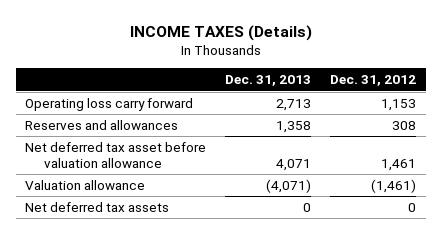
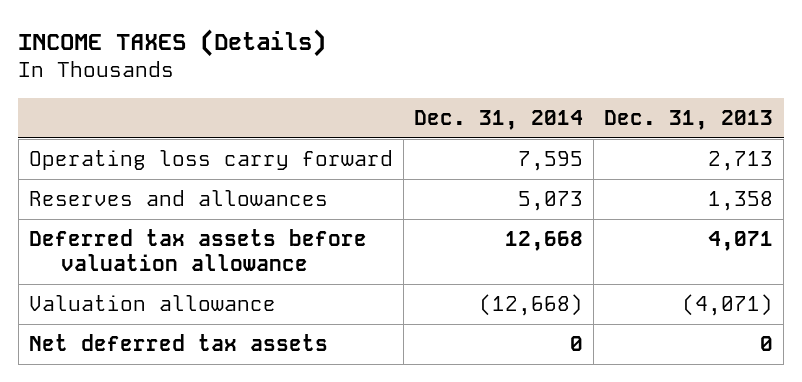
- | Dec. 31, 2013 | Dec. 31, 2012
+ | Dec. 31, 2014 | Dec. 31, 2013
- Net deferred tax asset before valuation allowance | 4,071 | 1,461
+ Deferred tax assets before valuation allowance | 12,668 | 4,071

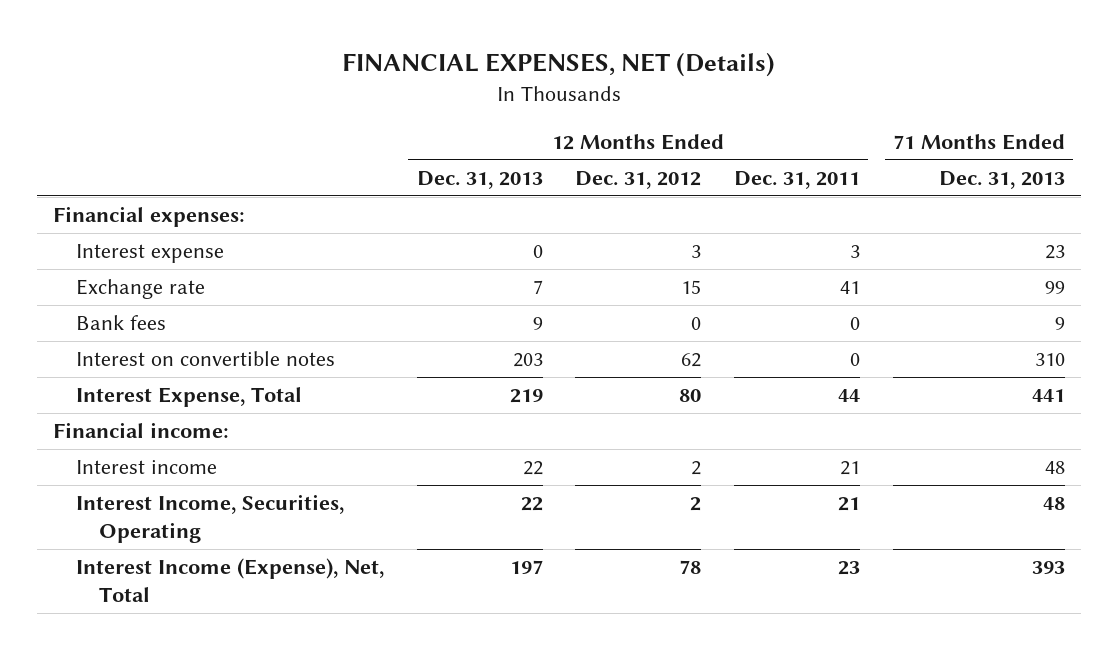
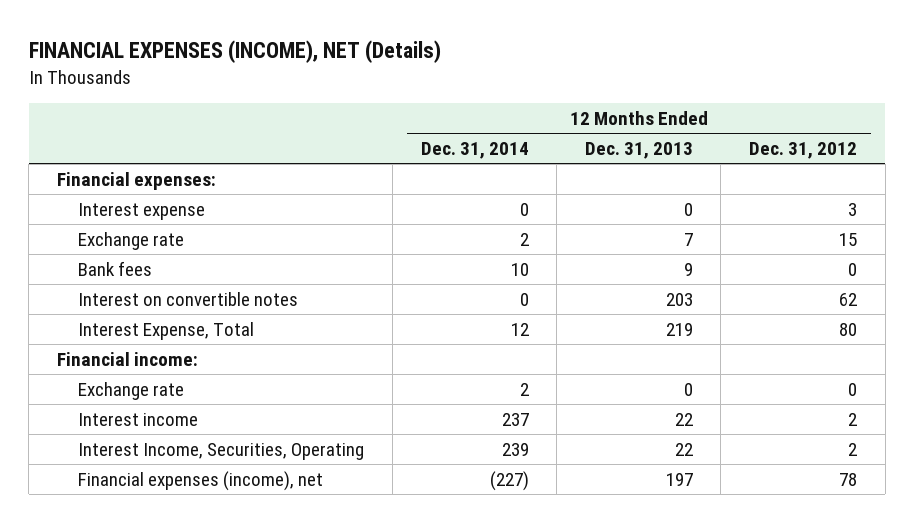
- FINANCIAL EXPENSES, NET (Details)
+ FINANCIAL EXPENSES (INCOME), NET (Details)
- | 12 Months Ended Dec. 31, 2013 | 12 Months Ended Dec. 31, 2012 | 12 Months Ended Dec. 31, 2011 | 71 Months Ended Dec. 31, 2013
+ | 12 Months Ended Dec. 31, 2014 | 12 Months Ended Dec. 31, 2013 | 12 Months Ended Dec. 31, 2012
+ Exchange rate | 2 | 0 | 0
- Interest Income (Expense), Net, Total | 197 | 78 | 23 | 393
+ Financial expenses (income), net | (227) | 197 | 78

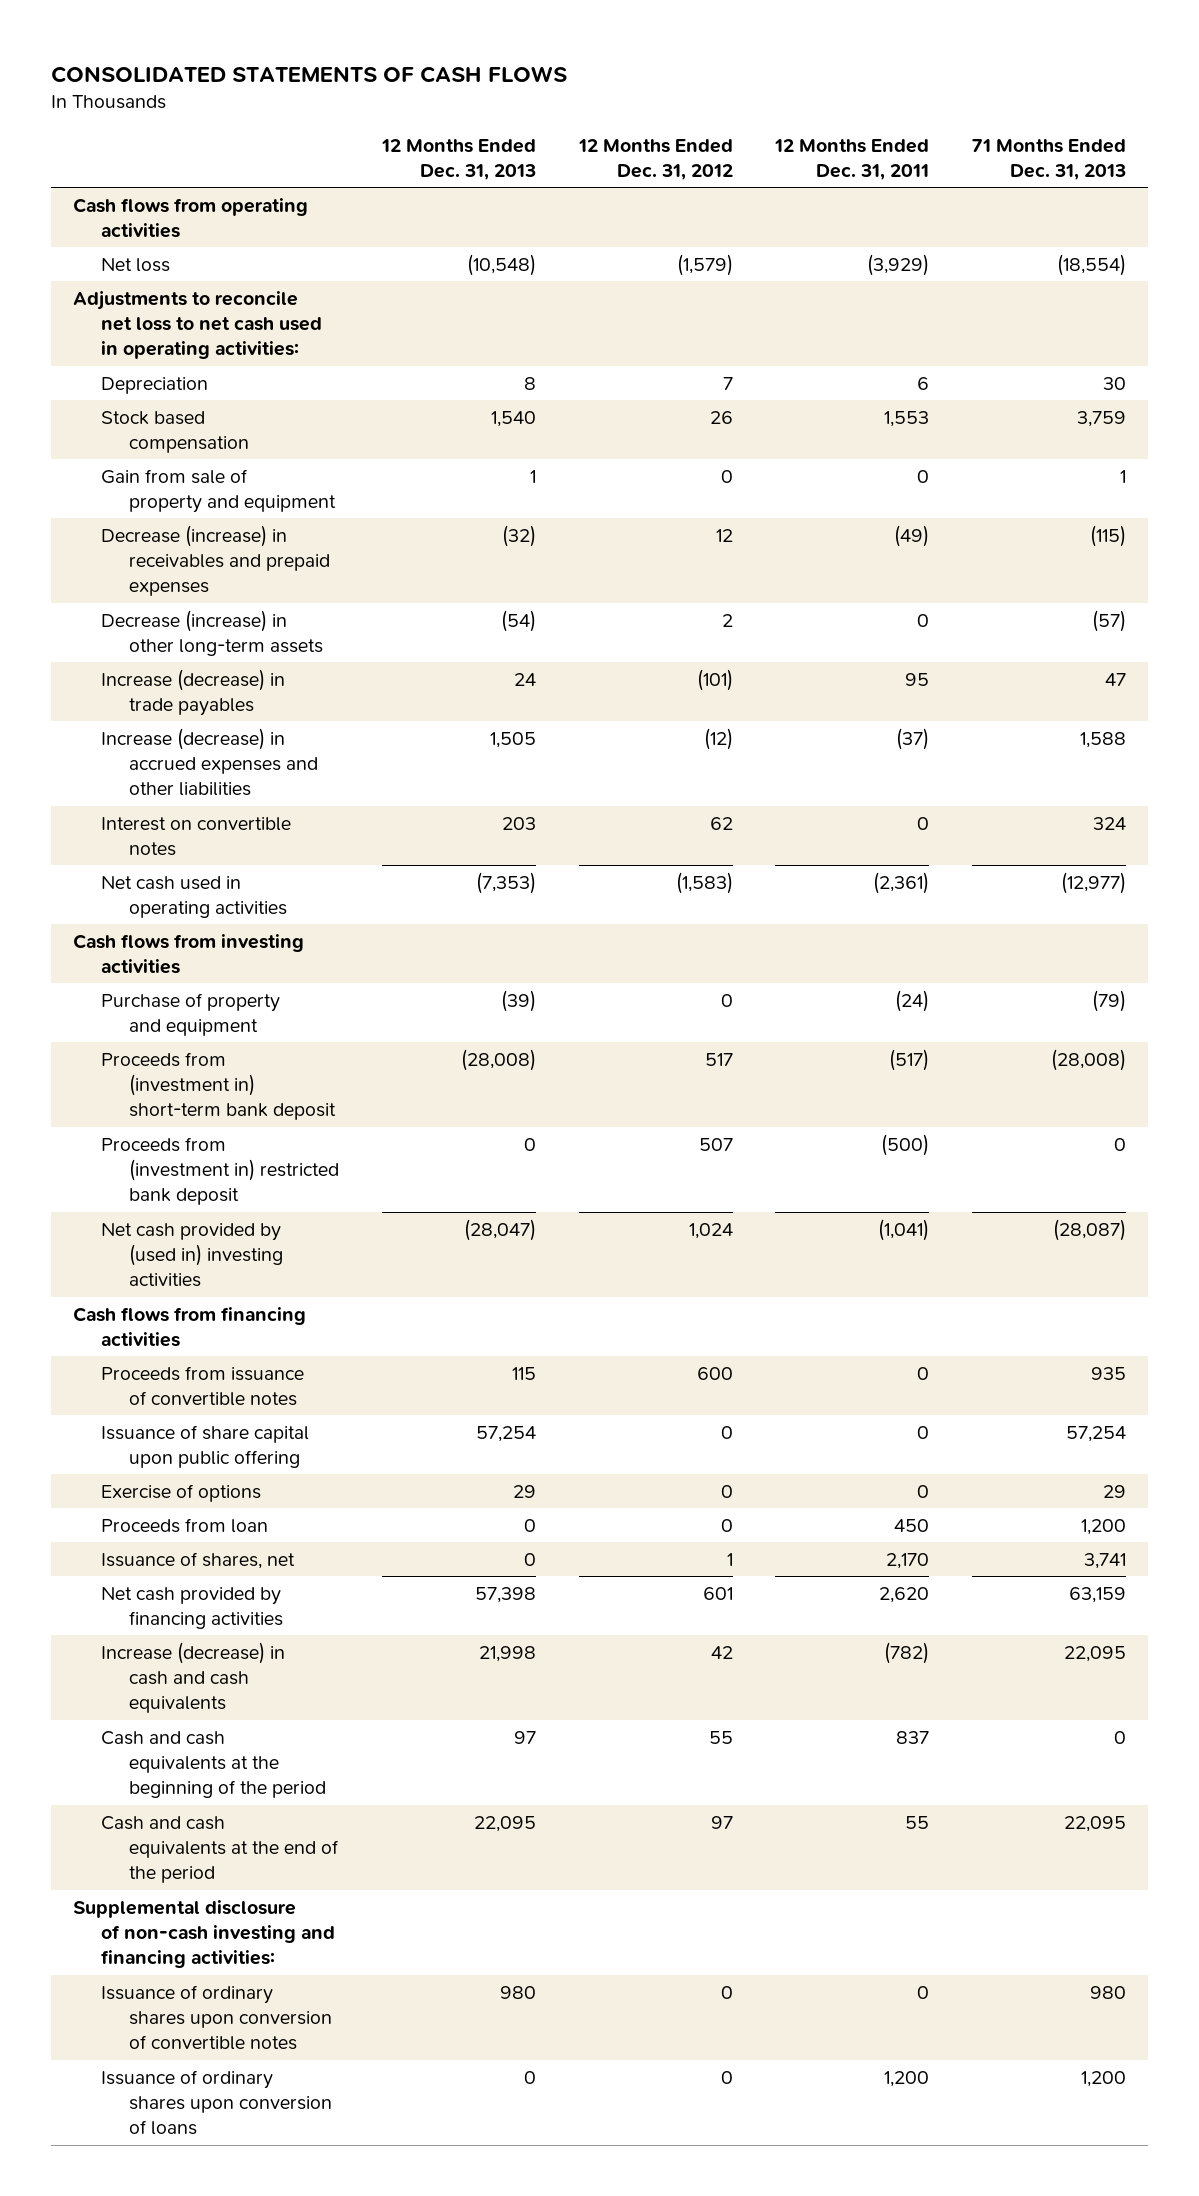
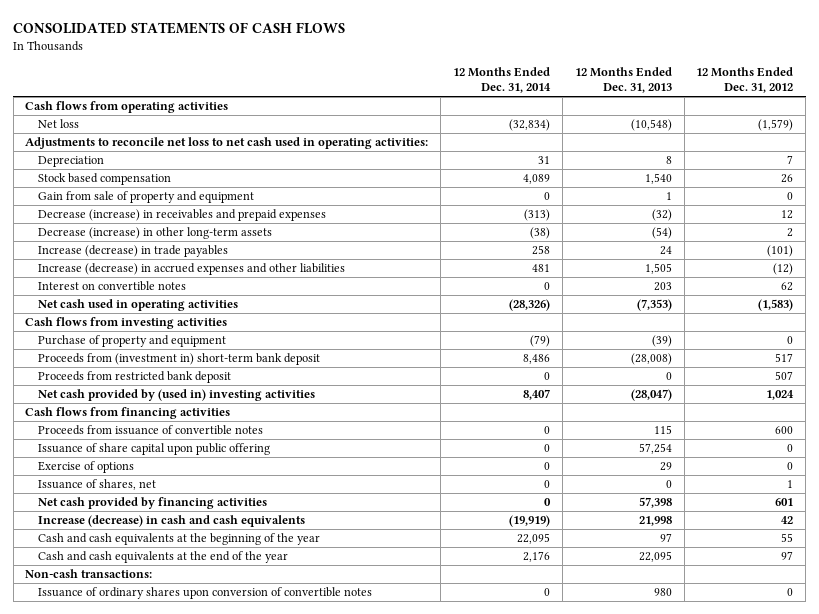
- | 12 Months Ended Dec. 31, 2013 | 12 Months Ended Dec. 31, 2012 | 12 Months Ended Dec. 31, 2011 | 71 Months Ended Dec. 31, 2013
+ | 12 Months Ended Dec. 31, 2014 | 12 Months Ended Dec. 31, 2013 | 12 Months Ended Dec. 31, 2012
- Proceeds from (investment in) restricted bank deposit | 0 | 507 | (500) | 0
+ Proceeds from restricted bank deposit | 0 | 0 | 507
- Proceeds from loan | 0 | 0 | 450 | 1,200
- Cash and cash equivalents at the beginning of the period | 97 | 55 | 837 | 0
- Cash and cash equivalents at the end of the period | 22,095 | 97 | 55 | 22,095
- Supplemental disclosure of non-cash investing and financing activities:
+ Cash and cash equivalents at the beginning of the year | 22,095 | 97 | 55
+ Cash and cash equivalents at the end of the year | 2,176 | 22,095 | 97
+ Non-cash transactions:
- Issuance of ordinary shares upon conversion of loans | 0 | 0 | 1,200 | 1,200

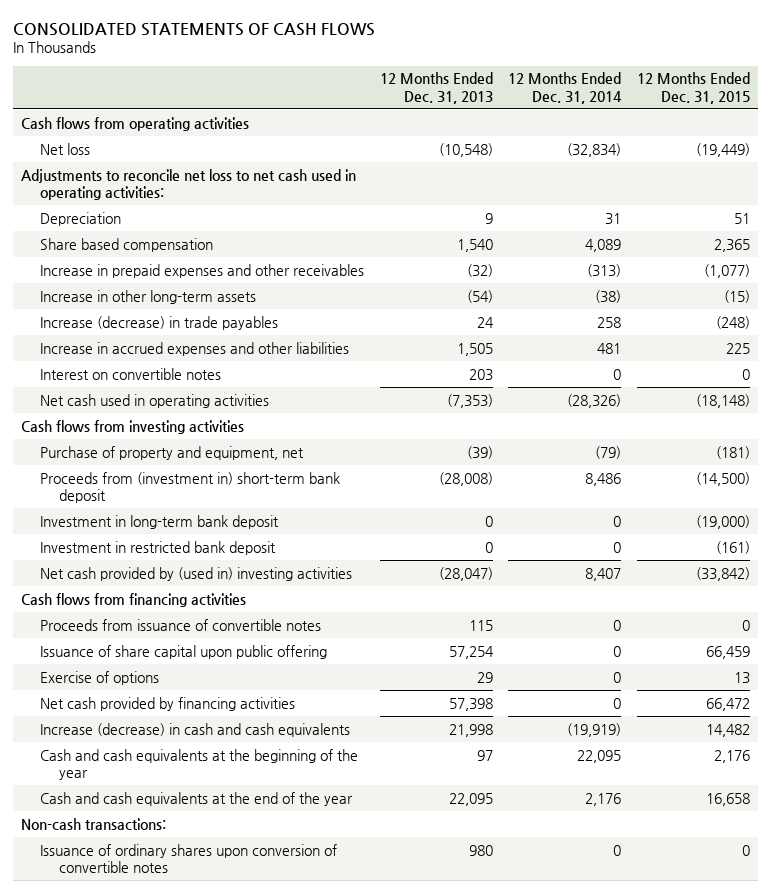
- | 12 Months Ended Dec. 31, 2014 | 12 Months Ended Dec. 31, 2013 | 12 Months Ended Dec. 31, 2012
+ | 12 Months Ended Dec. 31, 2013 | 12 Months Ended Dec. 31, 2014 | 12 Months Ended Dec. 31, 2015
- Depreciation | 31 | 8 | 7
- Stock based compensation | 4,089 | 1,540 | 26
- Gain from sale of property and equipment | 0 | 1 | 0
- Decrease (increase) in receivables and prepaid expenses | (313) | (32) | 12
- Decrease (increase) in other long-term assets | (38) | (54) | 2
+ Depreciation | 9 | 31 | 51
+ Share based compensation | 1,540 | 4,089 | 2,365
+ Increase in prepaid expenses and other receivables | (32) | (313) | (1,077)
+ Increase in other long-term assets | (54) | (38) | (15)
- Increase (decrease) in accrued expenses and other liabilities | 481 | 1,505 | (12)
+ Increase in accrued expenses and other liabilities | 1,505 | 481 | 225
- Purchase of property and equipment | (79) | (39) | 0
+ Purchase of property and equipment, net | (39) | (79) | (181)
- Proceeds from restricted bank deposit | 0 | 0 | 507
+ Investment in long-term bank deposit | 0 | 0 | (19,000)
+ Investment in restricted bank deposit | 0 | 0 | (161)
- Issuance of shares, net | 0 | 0 | 1

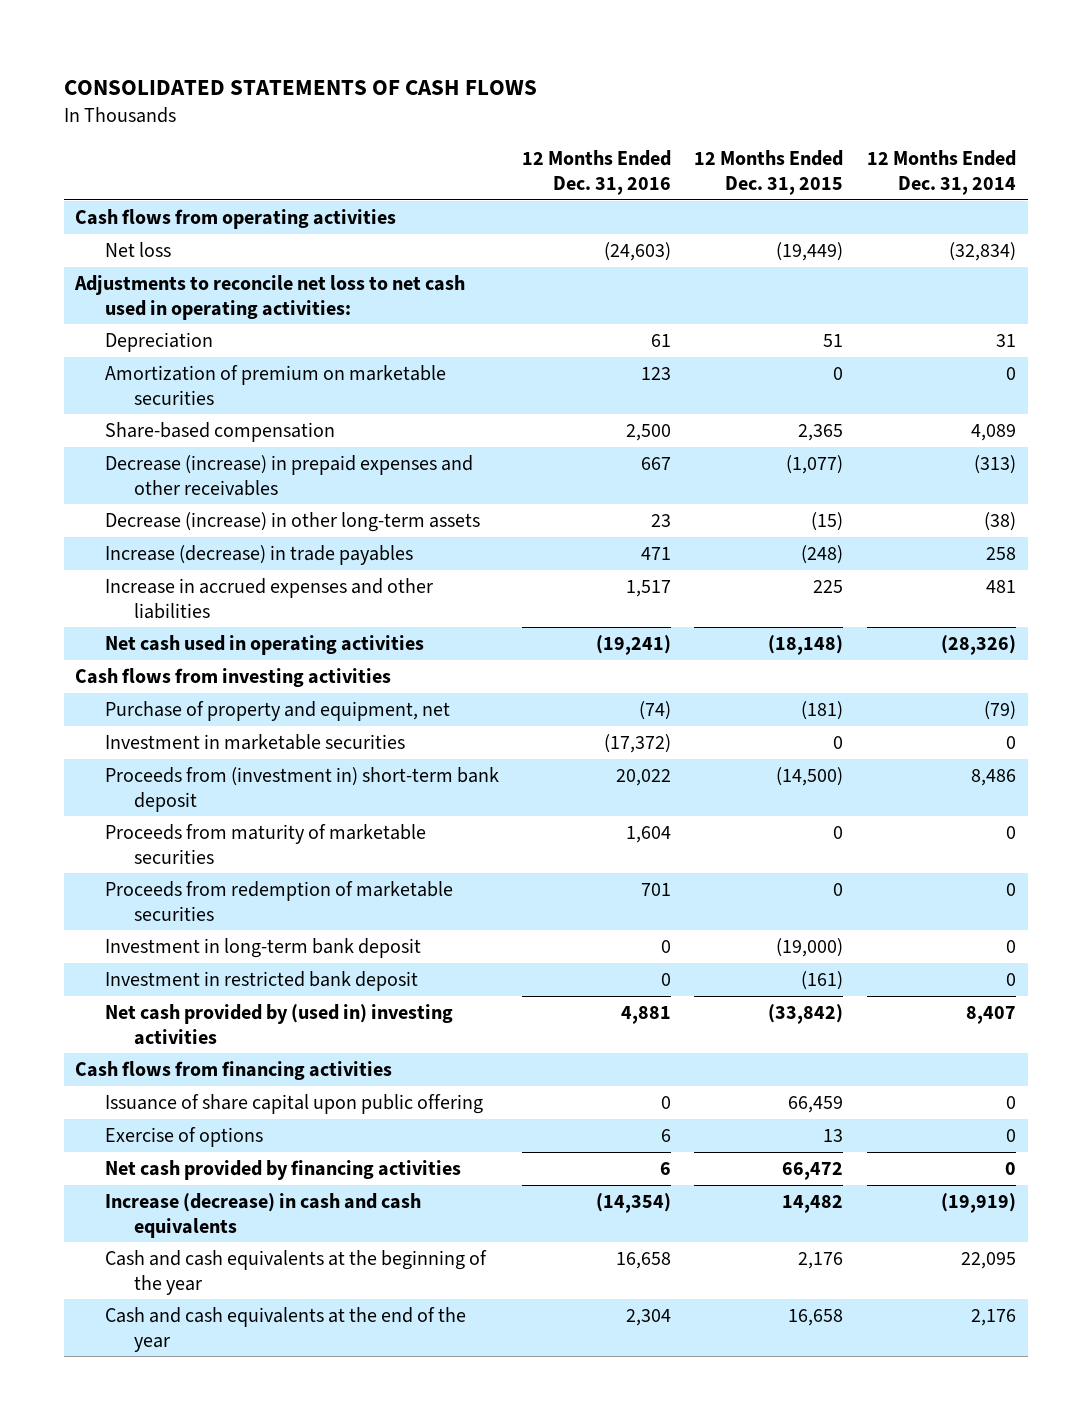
- | 12 Months Ended Dec. 31, 2013 | 12 Months Ended Dec. 31, 2014 | 12 Months Ended Dec. 31, 2015
+ | 12 Months Ended Dec. 31, 2016 | 12 Months Ended Dec. 31, 2015 | 12 Months Ended Dec. 31, 2014
- Share based compensation | 1,540 | 4,089 | 2,365
- Increase in prepaid expenses and other receivables | (32) | (313) | (1,077)
- Increase in other long-term assets | (54) | (38) | (15)
+ Amortization of premium on marketable securities | 123 | 0 | 0
+ Share-based compensation | 2,500 | 2,365 | 4,089
+ Decrease (increase) in prepaid expenses and other receivables | 667 | (1,077) | (313)
+ Decrease (increase) in other long-term assets | 23 | (15) | (38)
- Interest on convertible notes | 203 | 0 | 0
+ Investment in marketable securities | (17,372) | 0 | 0
+ Proceeds from maturity of marketable securities | 1,604 | 0 | 0
+ Proceeds from redemption of marketable securities | 701 | 0 | 0
- Proceeds from issuance of convertible notes | 115 | 0 | 0
- Non-cash transactions:
- Issuance of ordinary shares upon conversion of convertible notes | 980 | 0 | 0

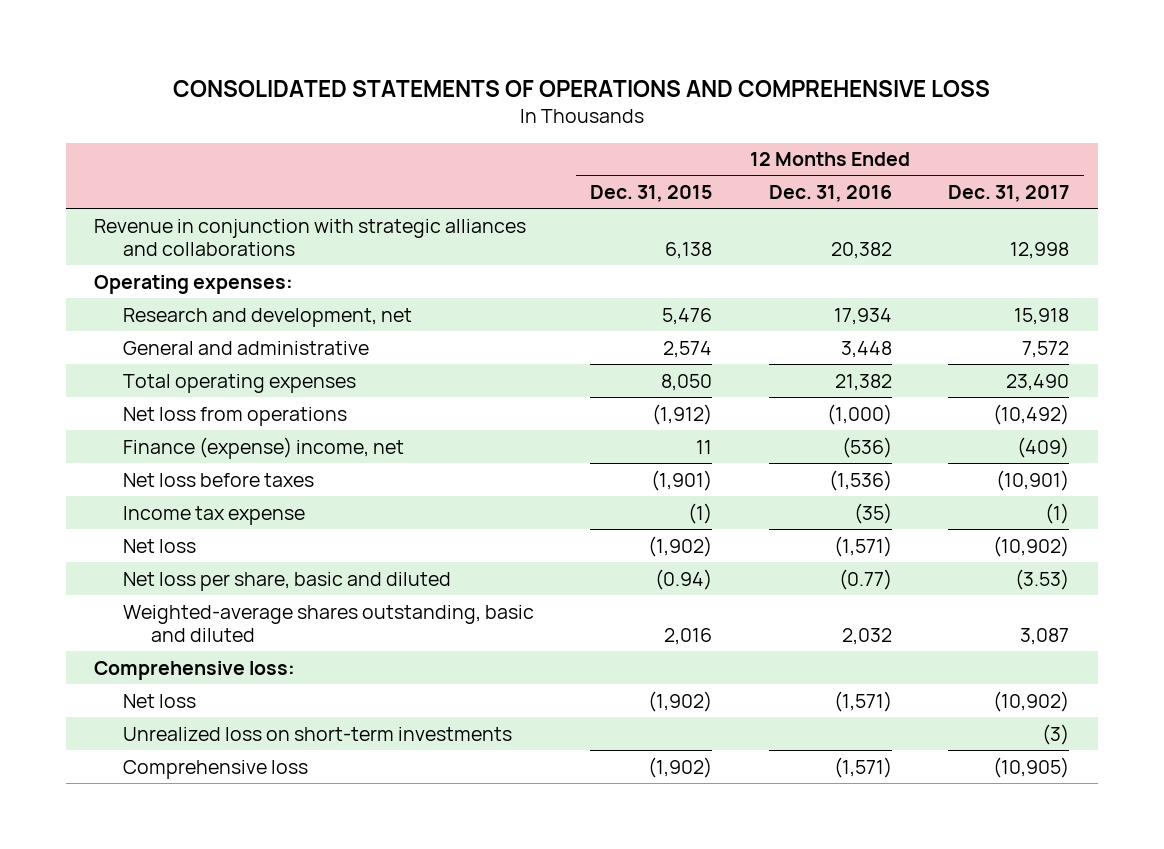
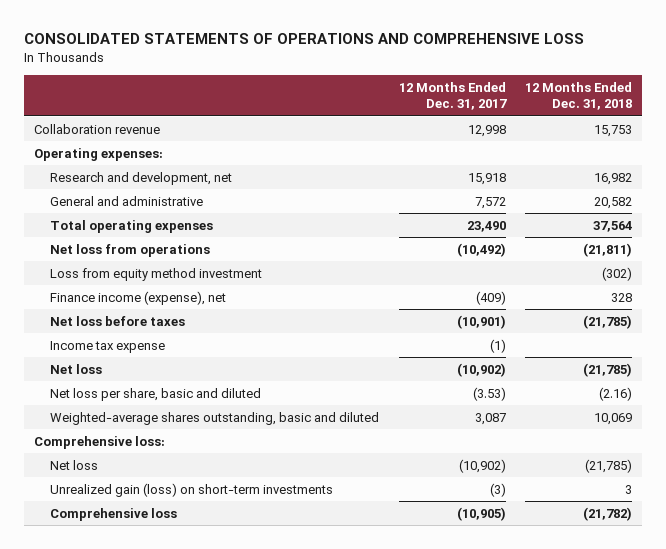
- | 12 Months Ended Dec. 31, 2015 | 12 Months Ended Dec. 31, 2016 | 12 Months Ended Dec. 31, 2017
+ | 12 Months Ended Dec. 31, 2017 | 12 Months Ended Dec. 31, 2018
- Revenue in conjunction with strategic alliances and collaborations | 6,138 | 20,382 | 12,998
+ Collaboration revenue | 12,998 | 15,753
- Finance (expense) income, net | 11 | (536) | (409)
+ Loss from equity method investment | | (302)
+ Finance income (expense), net | (409) | 328
- Unrealized loss on short-term investments | | | (3)
+ Unrealized gain (loss) on short-term investments | (3) | 3

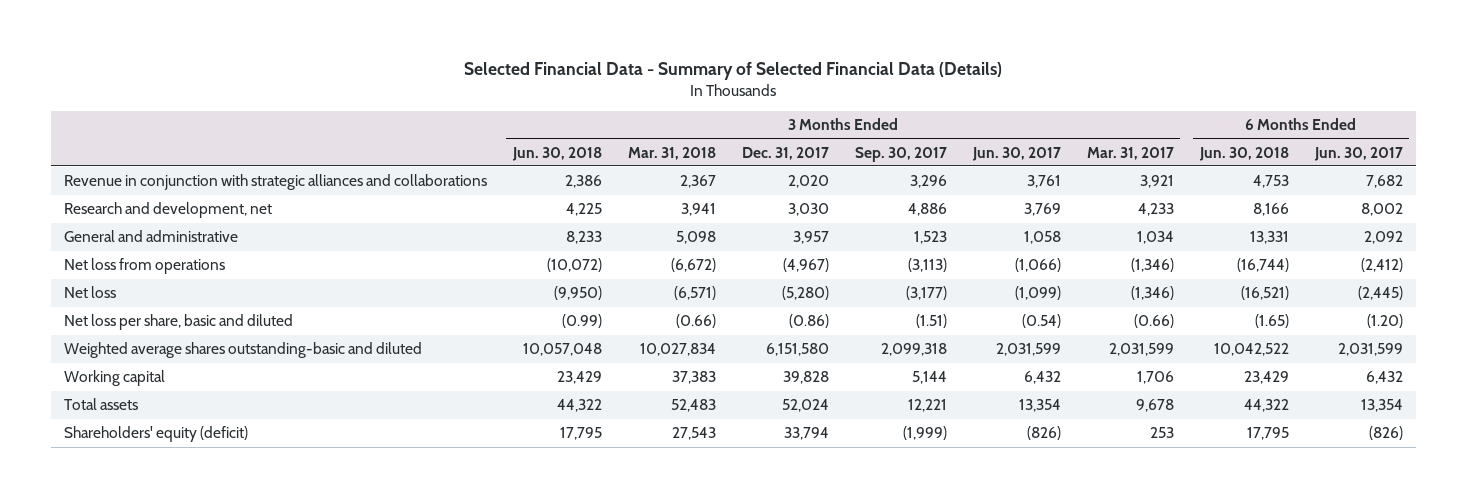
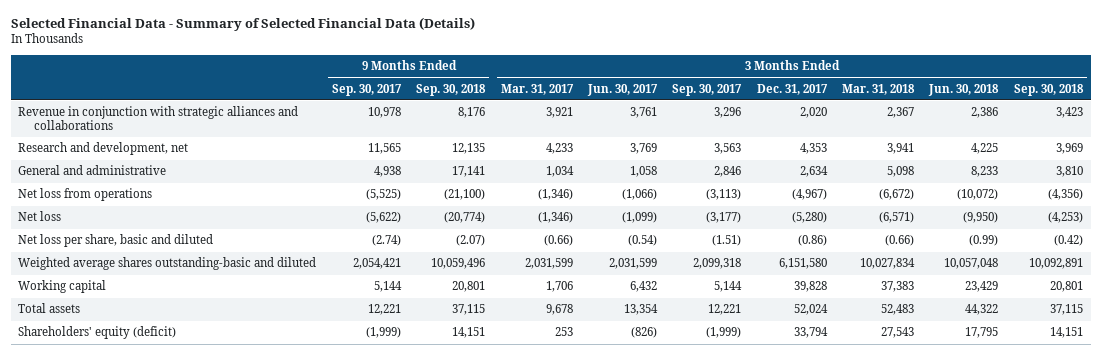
- | 3 Months Ended Jun. 30, 2018 | 3 Months Ended Mar. 31, 2018 | 3 Months Ended Dec. 31, 2017 | 3 Months Ended Sep. 30, 2017 | 3 Months Ended Jun. 30, 2017 | 3 Months Ended Mar. 31, 2017 | 6 Months Ended Jun. 30, 2018 | 6 Months Ended Jun. 30, 2017
+ | 9 Months Ended Sep. 30, 2017 | 9 Months Ended Sep. 30, 2018 | 3 Months Ended Mar. 31, 2017 | 3 Months Ended Jun. 30, 2017 | 3 Months Ended Sep. 30, 2017 | 3 Months Ended Dec. 31, 2017 | 3 Months Ended Mar. 31, 2018 | 3 Months Ended Jun. 30, 2018 | 3 Months Ended Sep. 30, 2018
- Research and development, net | 4,225 | 3,941 | 3,030 | 4,886 | 3,769 | 4,233 | 8,166 | 8,002
- General and administrative | 8,233 | 5,098 | 3,957 | 1,523 | 1,058 | 1,034 | 13,331 | 2,092
+ Research and development, net | 11,565 | 12,135 | 4,233 | 3,769 | 3,563 | 4,353 | 3,941 | 4,225 | 3,969
+ General and administrative | 4,938 | 17,141 | 1,034 | 1,058 | 2,846 | 2,634 | 5,098 | 8,233 | 3,810

